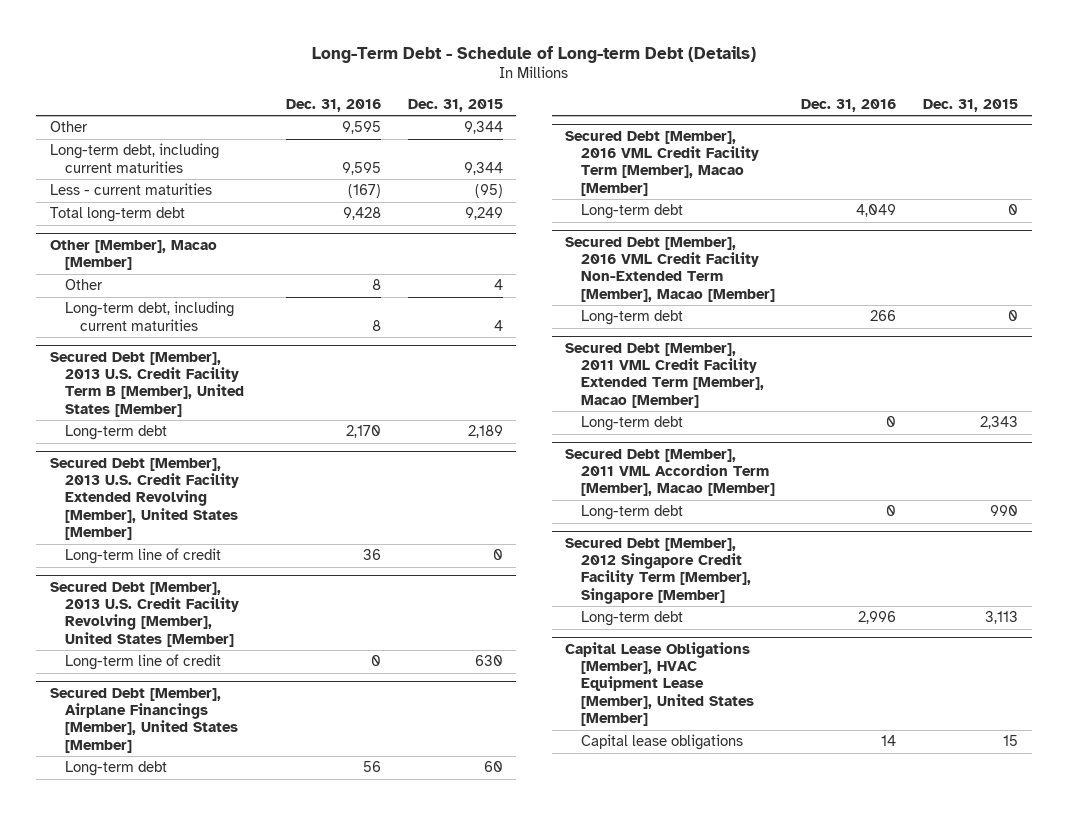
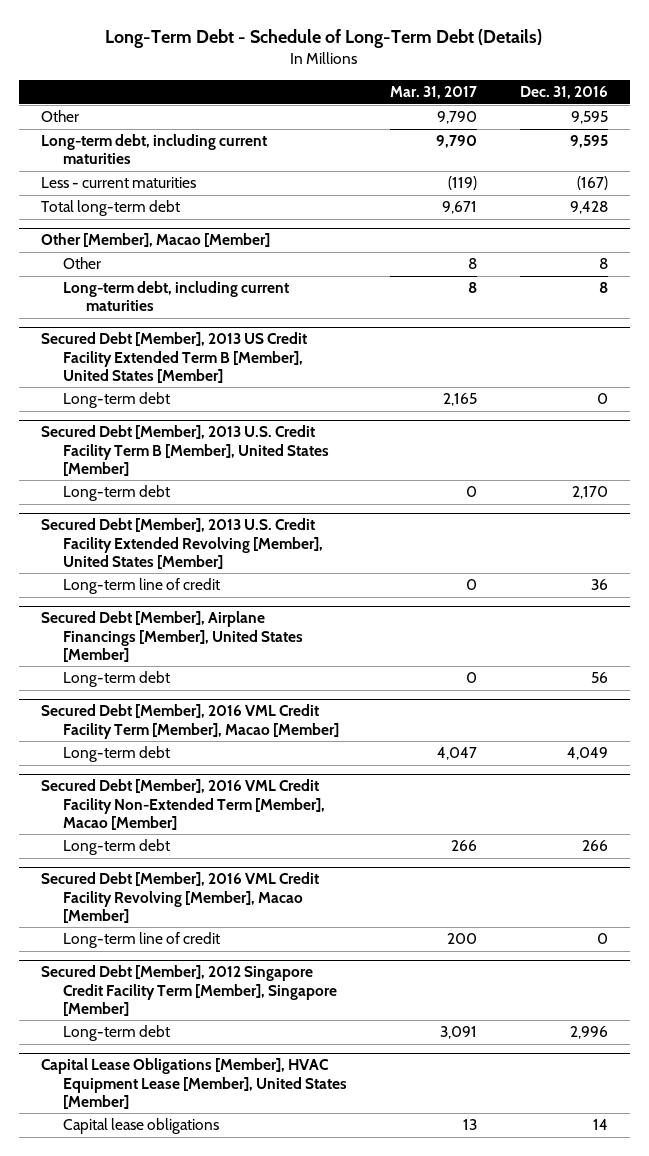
- Long-Term Debt - Schedule of Long-term Debt (Details)
+ Long-Term Debt - Schedule of Long-Term Debt (Details)
- | Dec. 31, 2016 | Dec. 31, 2015
+ | Mar. 31, 2017 | Dec. 31, 2016
+ Secured Debt [Member], 2013 US Credit Facility Extended Term B [Member], United States [Member]
+ Long-term debt | 2,165 | 0
- Secured Debt [Member], 2013 U.S. Credit Facility Revolving [Member], United States [Member]
- Long-term line of credit | 0 | 630
- Secured Debt [Member], 2011 VML Credit Facility Extended Term [Member], Macao [Member]
- Long-term debt | 0 | 2,343
- Secured Debt [Member], 2011 VML Accordion Term [Member], Macao [Member]
- Long-term debt | 0 | 990
+ Secured Debt [Member], 2016 VML Credit Facility Revolving [Member], Macao [Member]
+ Long-term line of credit | 200 | 0

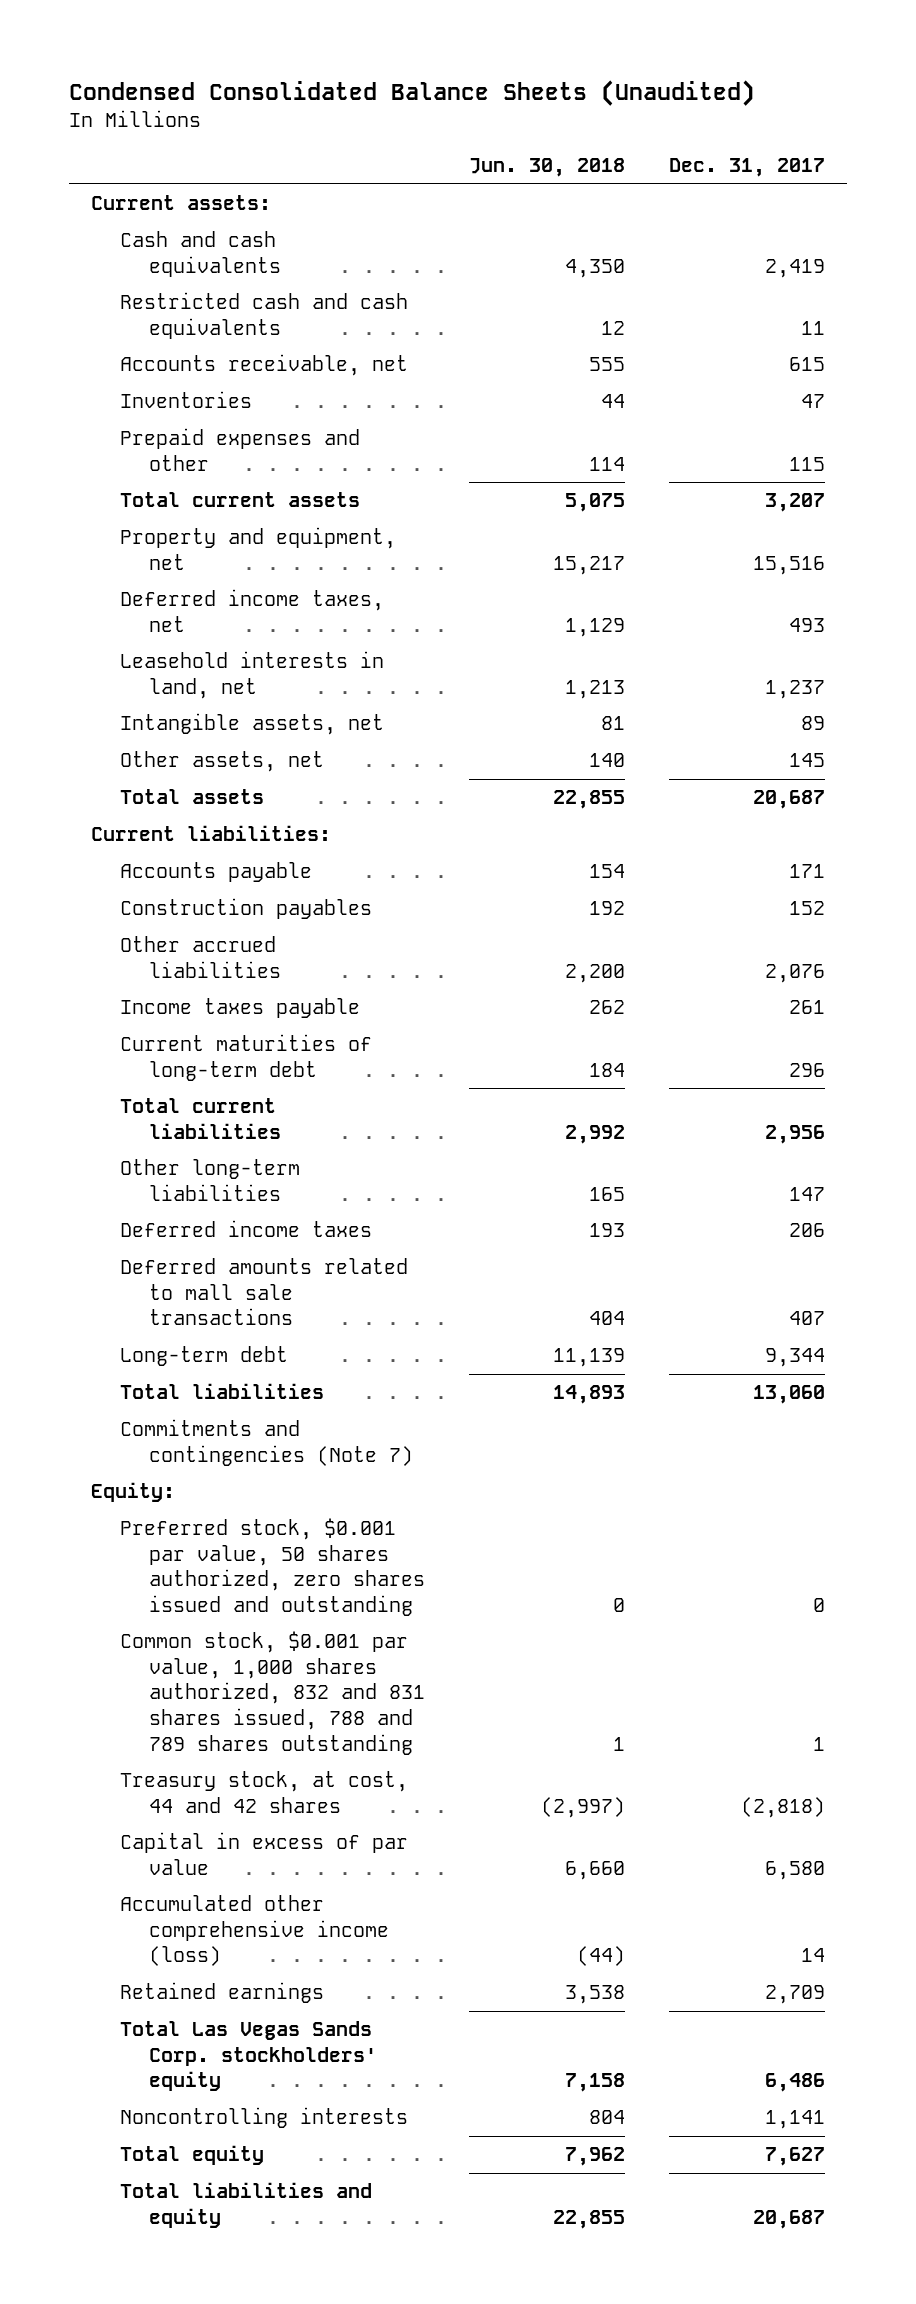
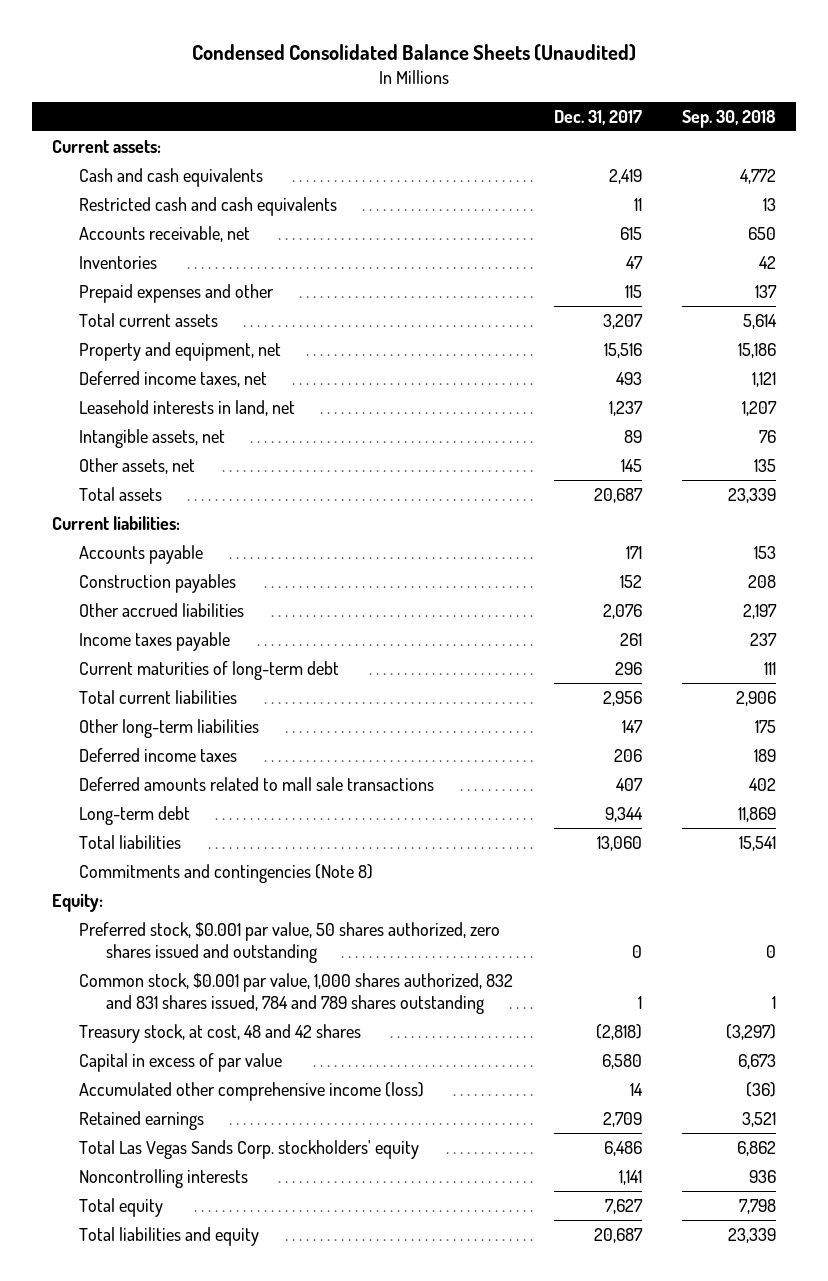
- | Jun. 30, 2018 | Dec. 31, 2017
+ | Dec. 31, 2017 | Sep. 30, 2018
- Commitments and contingencies (Note 7)
+ Commitments and contingencies (Note 8)
- Common stock, $0.001 par value, 1,000 shares authorized, 832 and 831 shares issued, 788 and 789 shares outstanding | 1 | 1
- Treasury stock, at cost, 44 and 42 shares | (2,997) | (2,818)
+ Common stock, $0.001 par value, 1,000 shares authorized, 832 and 831 shares issued, 784 and 789 shares outstanding | 1 | 1
+ Treasury stock, at cost, 48 and 42 shares | (2,818) | (3,297)

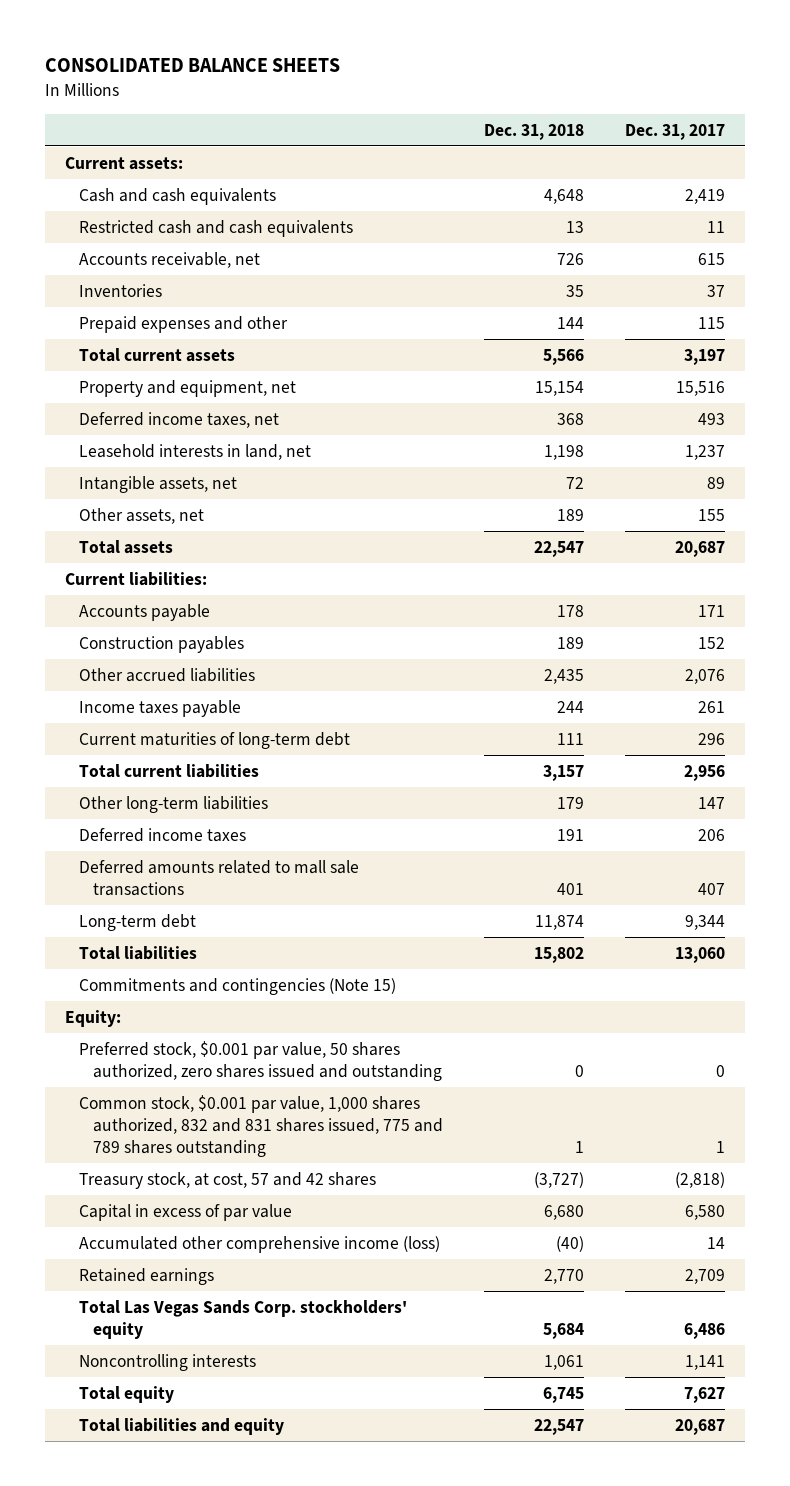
- Condensed Consolidated Balance Sheets (Unaudited)
+ CONSOLIDATED BALANCE SHEETS
- | Dec. 31, 2017 | Sep. 30, 2018
+ | Dec. 31, 2018 | Dec. 31, 2017
- Inventories | 47 | 42
+ Inventories | 35 | 37
- Total current assets | 3,207 | 5,614
+ Total current assets | 5,566 | 3,197
- Other assets, net | 145 | 135
+ Other assets, net | 189 | 155
- Commitments and contingencies (Note 8)
+ Commitments and contingencies (Note 15)
- Common stock, $0.001 par value, 1,000 shares authorized, 832 and 831 shares issued, 784 and 789 shares outstanding | 1 | 1
- Treasury stock, at cost, 48 and 42 shares | (2,818) | (3,297)
+ Common stock, $0.001 par value, 1,000 shares authorized, 832 and 831 shares issued, 775 and 789 shares outstanding | 1 | 1
+ Treasury stock, at cost, 57 and 42 shares | (3,727) | (2,818)

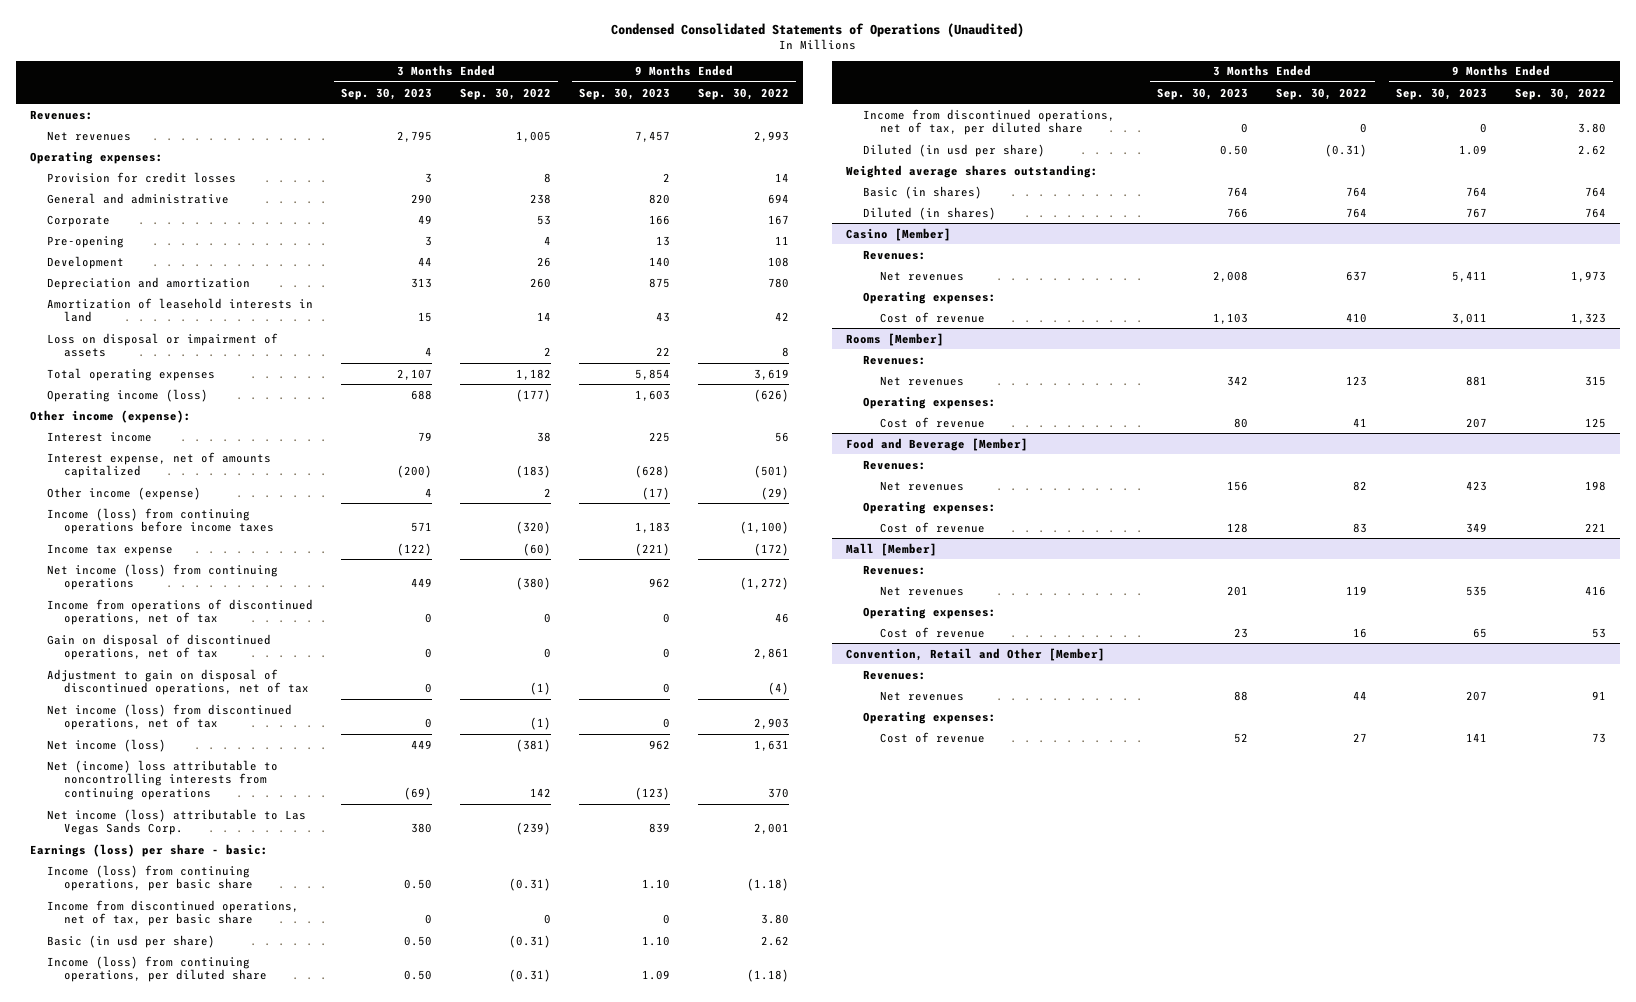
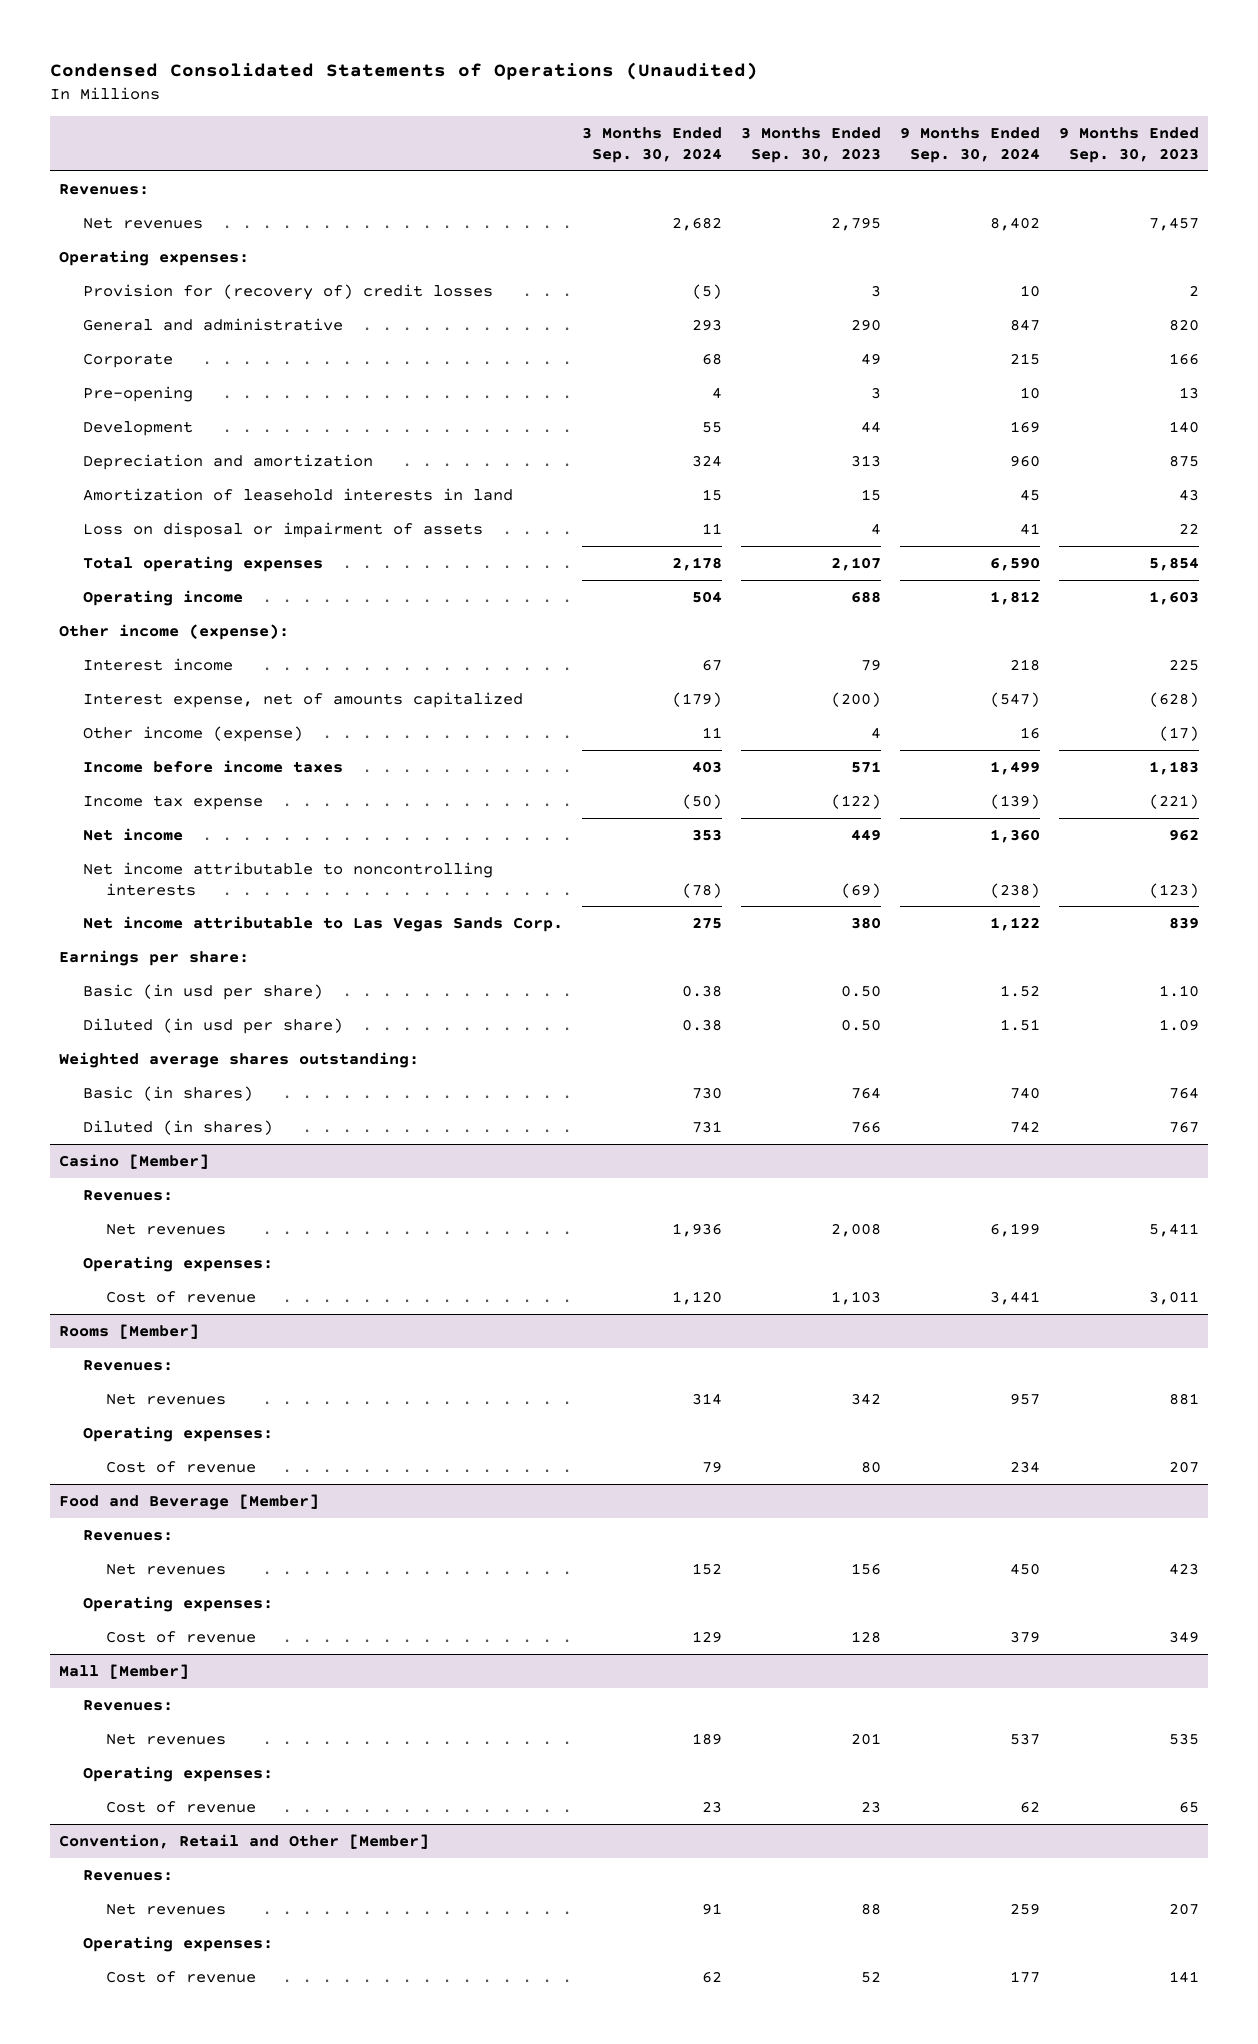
- | 3 Months Ended Sep. 30, 2023 | 3 Months Ended Sep. 30, 2022 | 9 Months Ended Sep. 30, 2023 | 9 Months Ended Sep. 30, 2022
+ | 3 Months Ended Sep. 30, 2024 | 3 Months Ended Sep. 30, 2023 | 9 Months Ended Sep. 30, 2024 | 9 Months Ended Sep. 30, 2023
- Provision for credit losses | 3 | 8 | 2 | 14
+ Provision for (recovery of) credit losses | (5) | 3 | 10 | 2
- Operating income (loss) | 688 | (177) | 1,603 | (626)
+ Operating income | 504 | 688 | 1,812 | 1,603
- Income (loss) from continuing operations before income taxes | 571 | (320) | 1,183 | (1,100)
+ Income before income taxes | 403 | 571 | 1,499 | 1,183
- Net income (loss) from continuing operations | 449 | (380) | 962 | (1,272)
- Income from operations of discontinued operations, net of tax | 0 | 0 | 0 | 46
- Gain on disposal of discontinued operations, net of tax | 0 | 0 | 0 | 2,861
- Adjustment to gain on disposal of discontinued operations, net of tax | 0 | (1) | 0 | (4)
- Net income (loss) from discontinued operations, net of tax | 0 | (1) | 0 | 2,903
- Net income (loss) | 449 | (381) | 962 | 1,631
- Net (income) loss attributable to noncontrolling interests from continuing operations | (69) | 142 | (123) | 370
- Net income (loss) attributable to Las Vegas Sands Corp. | 380 | (239) | 839 | 2,001
- Earnings (loss) per share - basic:
- Income (loss) from continuing operations, per basic share | 0.50 | (0.31) | 1.10 | (1.18)
- Income from discontinued operations, net of tax, per basic share | 0 | 0 | 0 | 3.80
+ Net income | 353 | 449 | 1,360 | 962
+ Net income attributable to noncontrolling interests | (78) | (69) | (238) | (123)
+ Net income attributable to Las Vegas Sands Corp. | 275 | 380 | 1,122 | 839
+ Earnings per share:
- Income (loss) from continuing operations, per diluted share | 0.50 | (0.31) | 1.09 | (1.18)
- Income from discontinued operations, net of tax, per diluted share | 0 | 0 | 0 | 3.80

